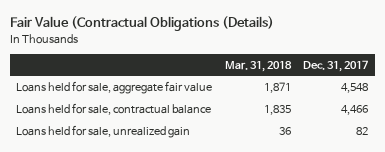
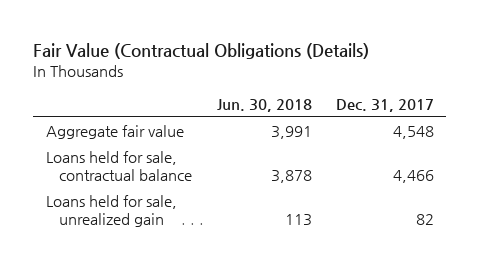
- | Mar. 31, 2018 | Dec. 31, 2017
+ | Jun. 30, 2018 | Dec. 31, 2017
- Loans held for sale, aggregate fair value | 1,871 | 4,548
+ Aggregate fair value | 3,991 | 4,548

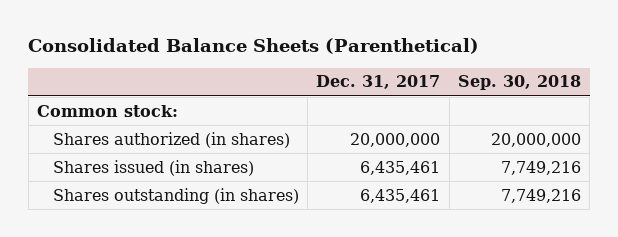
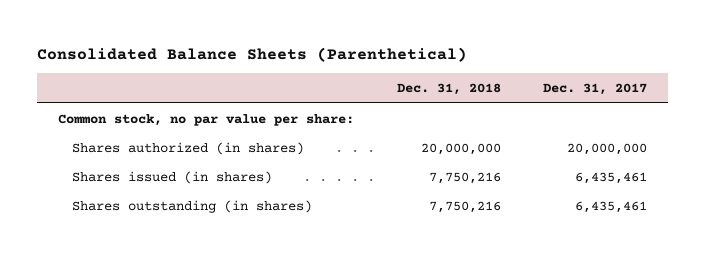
- | Dec. 31, 2017 | Sep. 30, 2018
+ | Dec. 31, 2018 | Dec. 31, 2017
- Common stock:
+ Common stock, no par value per share:

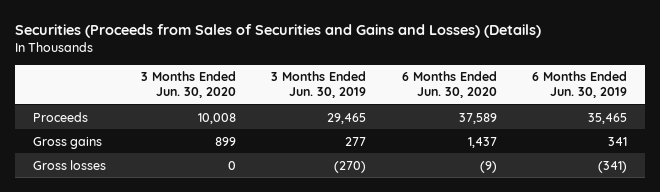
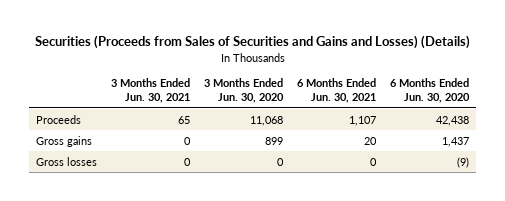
- | 3 Months Ended Jun. 30, 2020 | 3 Months Ended Jun. 30, 2019 | 6 Months Ended Jun. 30, 2020 | 6 Months Ended Jun. 30, 2019
+ | 3 Months Ended Jun. 30, 2021 | 3 Months Ended Jun. 30, 2020 | 6 Months Ended Jun. 30, 2021 | 6 Months Ended Jun. 30, 2020
- Proceeds | 10,008 | 29,465 | 37,589 | 35,465
+ Proceeds | 65 | 11,068 | 1,107 | 42,438

